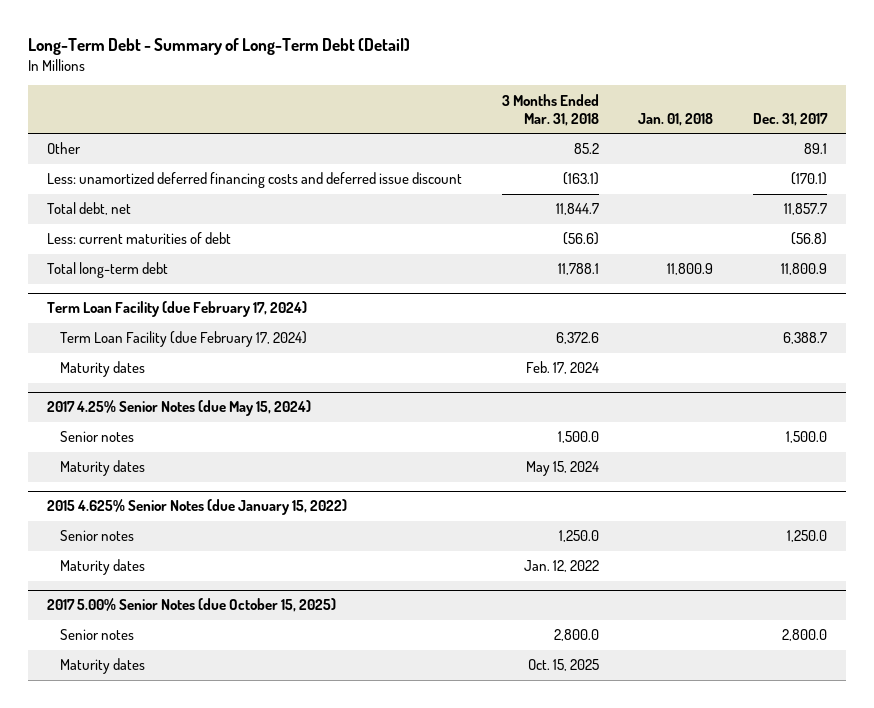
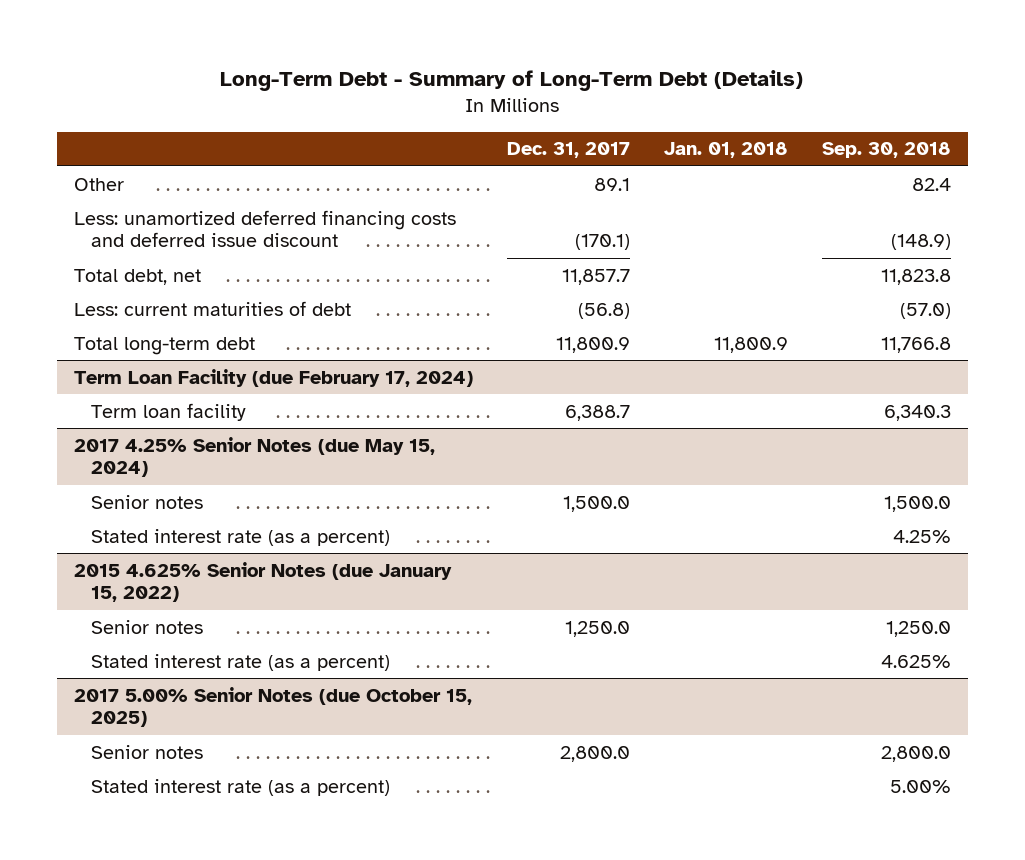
- Long-Term Debt - Summary of Long-Term Debt (Detail)
+ Long-Term Debt - Summary of Long-Term Debt (Details)
- | 3 Months Ended Mar. 31, 2018 | Jan. 01, 2018 | Dec. 31, 2017
+ | Dec. 31, 2017 | Jan. 01, 2018 | Sep. 30, 2018
@ Term Loan Facility (due February 17, 2024)
- Term Loan Facility (due February 17, 2024) | 6,372.6 | | 6,388.7
- Maturity dates | Feb. 17, 2024 | |
+ Term loan facility | 6,388.7 | | 6,340.3
@ 2017 4.25% Senior Notes (due May 15, 2024)
- Maturity dates | May 15, 2024 | |
+ Stated interest rate (as a percent) | | | 4.25%
@ 2015 4.625% Senior Notes (due January 15, 2022)
- Maturity dates | Jan. 12, 2022 | |
+ Stated interest rate (as a percent) | | | 4.625%
@ 2017 5.00% Senior Notes (due October 15, 2025)
- Maturity dates | Oct. 15, 2025 | |
+ Stated interest rate (as a percent) | | | 5.00%

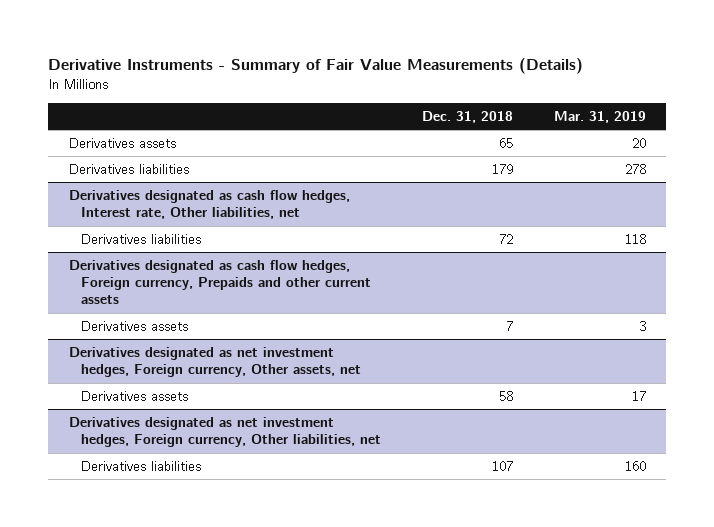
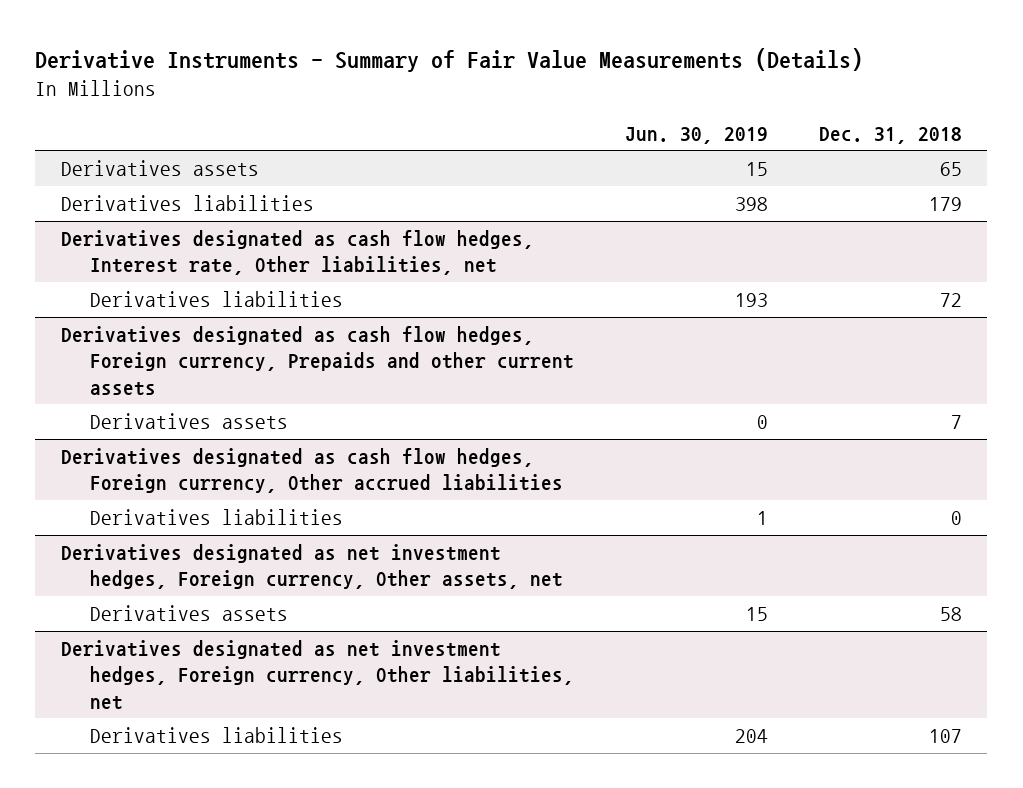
- | Dec. 31, 2018 | Mar. 31, 2019
+ | Jun. 30, 2019 | Dec. 31, 2018
+ Derivatives designated as cash flow hedges, Foreign currency, Other accrued liabilities
+ Derivatives liabilities | 1 | 0

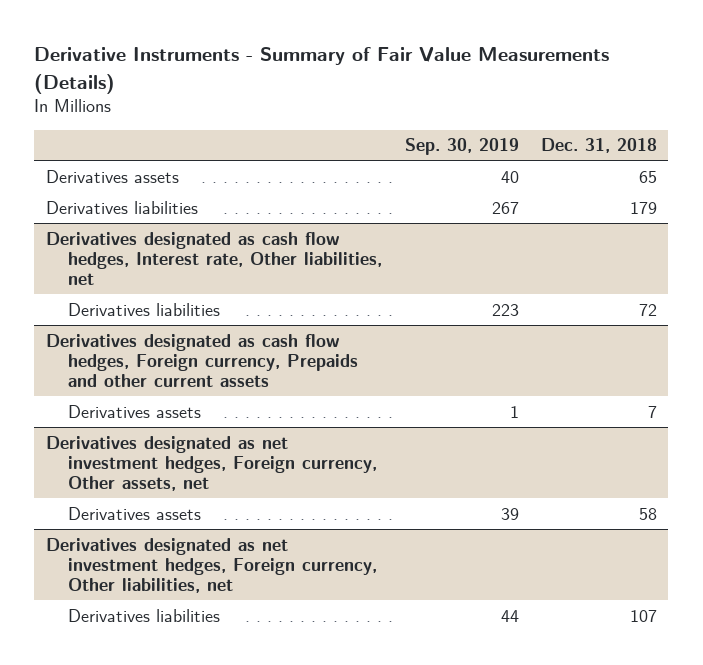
- | Jun. 30, 2019 | Dec. 31, 2018
+ | Sep. 30, 2019 | Dec. 31, 2018
- Derivatives designated as cash flow hedges, Foreign currency, Other accrued liabilities
- Derivatives liabilities | 1 | 0

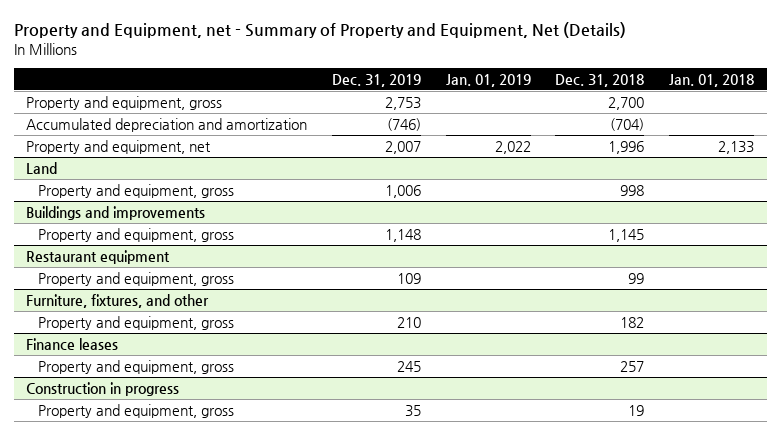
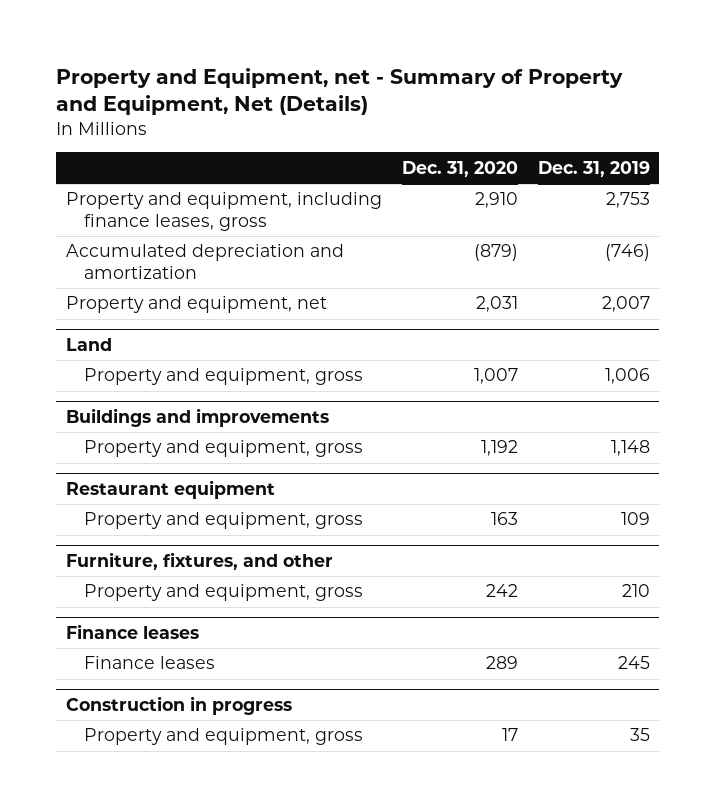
- | Dec. 31, 2019 | Jan. 01, 2019 | Dec. 31, 2018 | Jan. 01, 2018
+ | Dec. 31, 2020 | Dec. 31, 2019
- Property and equipment, gross | 2,753 | | 2,700 |
+ Property and equipment, including finance leases, gross | 2,910 | 2,753
@ Finance leases
- Property and equipment, gross | 245 | | 257 |
+ Finance leases | 289 | 245

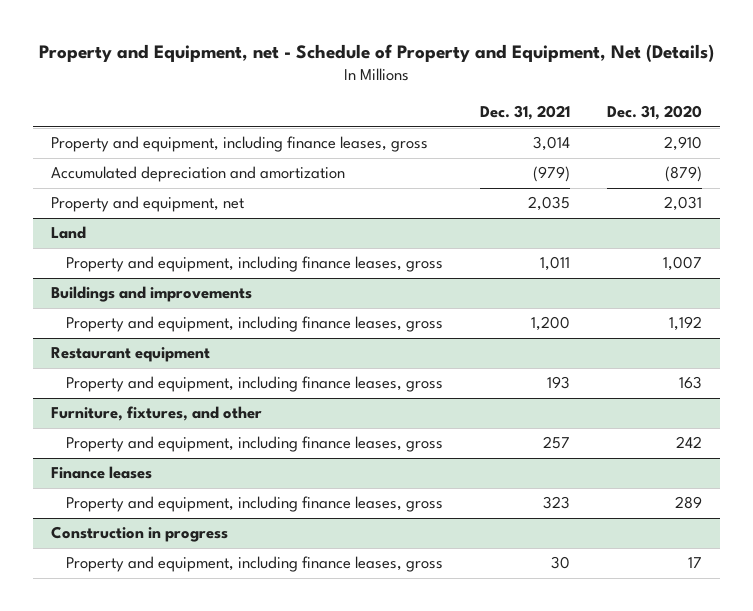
- Property and Equipment, net - Summary of Property and Equipment, Net (Details)
+ Property and Equipment, net - Schedule of Property and Equipment, Net (Details)
- | Dec. 31, 2020 | Dec. 31, 2019
+ | Dec. 31, 2021 | Dec. 31, 2020
@ Land
- Property and equipment, gross | 1,007 | 1,006
+ Property and equipment, including finance leases, gross | 1,011 | 1,007
@ Buildings and improvements
- Property and equipment, gross | 1,192 | 1,148
+ Property and equipment, including finance leases, gross | 1,200 | 1,192
@ Restaurant equipment
- Property and equipment, gross | 163 | 109
+ Property and equipment, including finance leases, gross | 193 | 163
@ Furniture, fixtures, and other
- Property and equipment, gross | 242 | 210
+ Property and equipment, including finance leases, gross | 257 | 242
@ Finance leases
- Finance leases | 289 | 245
+ Property and equipment, including finance leases, gross | 323 | 289
@ Construction in progress
- Property and equipment, gross | 17 | 35
+ Property and equipment, including finance leases, gross | 30 | 17

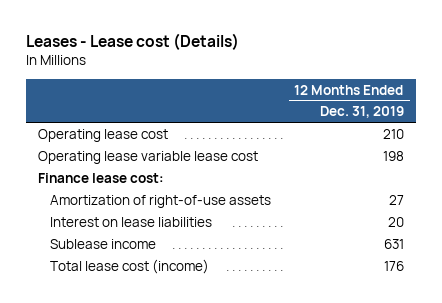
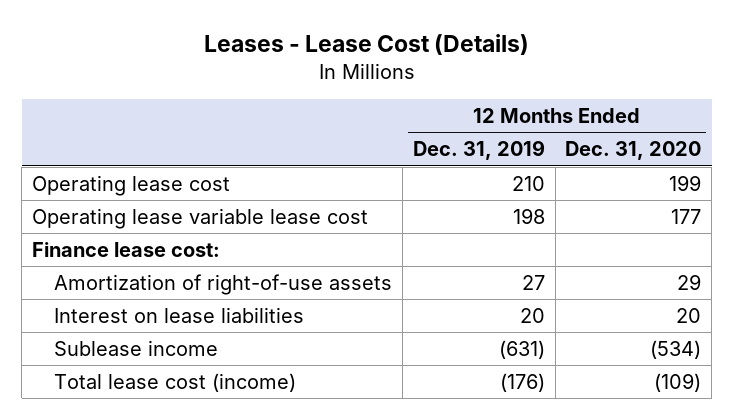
- Leases - Lease cost (Details)
+ Leases - Lease Cost (Details)
- | 12 Months Ended Dec. 31, 2019
+ | 12 Months Ended Dec. 31, 2019 | 12 Months Ended Dec. 31, 2020
- Sublease income | 631
- Total lease cost (income) | 176
+ Sublease income | (631) | (534)
+ Total lease cost (income) | (176) | (109)

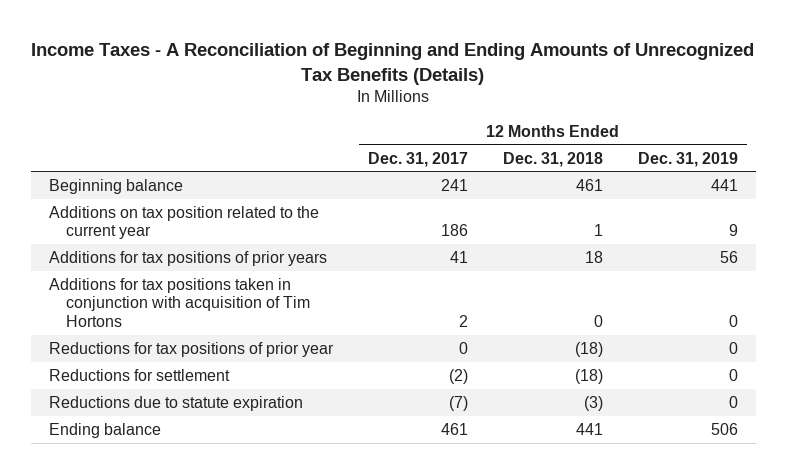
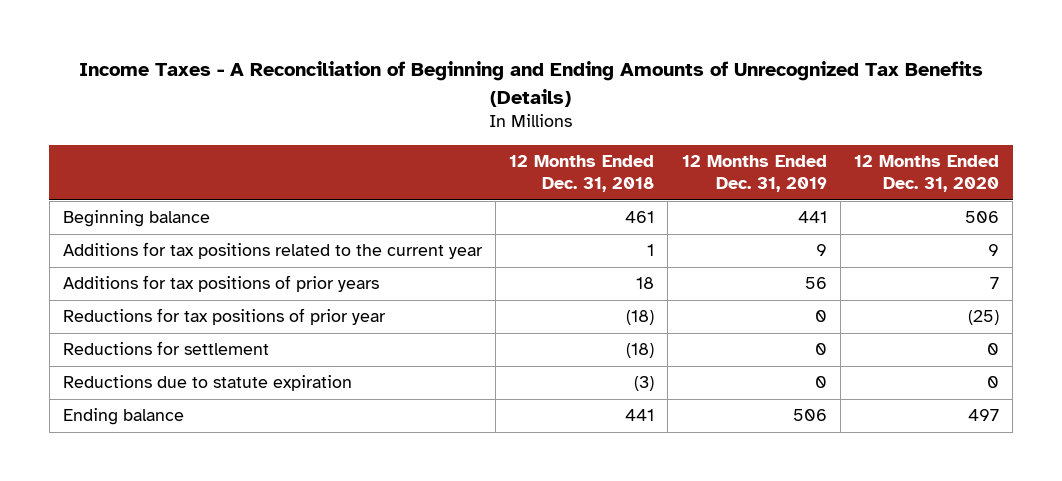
- | 12 Months Ended Dec. 31, 2017 | 12 Months Ended Dec. 31, 2018 | 12 Months Ended Dec. 31, 2019
+ | 12 Months Ended Dec. 31, 2018 | 12 Months Ended Dec. 31, 2019 | 12 Months Ended Dec. 31, 2020
- Additions on tax position related to the current year | 186 | 1 | 9
+ Additions for tax positions related to the current year | 1 | 9 | 9
- Additions for tax positions taken in conjunction with acquisition of Tim Hortons | 2 | 0 | 0

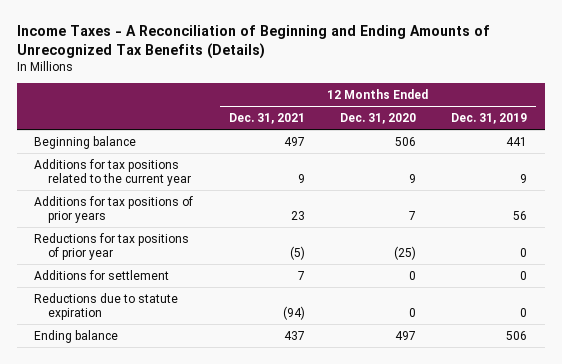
- | 12 Months Ended Dec. 31, 2018 | 12 Months Ended Dec. 31, 2019 | 12 Months Ended Dec. 31, 2020
+ | 12 Months Ended Dec. 31, 2021 | 12 Months Ended Dec. 31, 2020 | 12 Months Ended Dec. 31, 2019
- Reductions for settlement | (18) | 0 | 0
+ Additions for settlement | 7 | 0 | 0

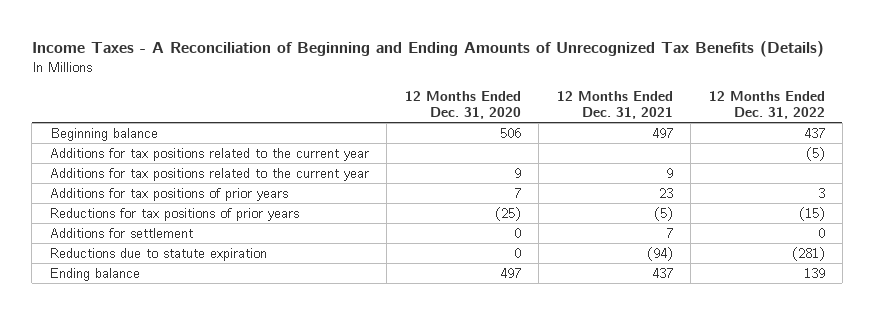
- | 12 Months Ended Dec. 31, 2021 | 12 Months Ended Dec. 31, 2020 | 12 Months Ended Dec. 31, 2019
+ | 12 Months Ended Dec. 31, 2020 | 12 Months Ended Dec. 31, 2021 | 12 Months Ended Dec. 31, 2022
+ Additions for tax positions related to the current year | | | (5)
- Reductions for tax positions of prior year | (5) | (25) | 0
+ Reductions for tax positions of prior years | (25) | (5) | (15)

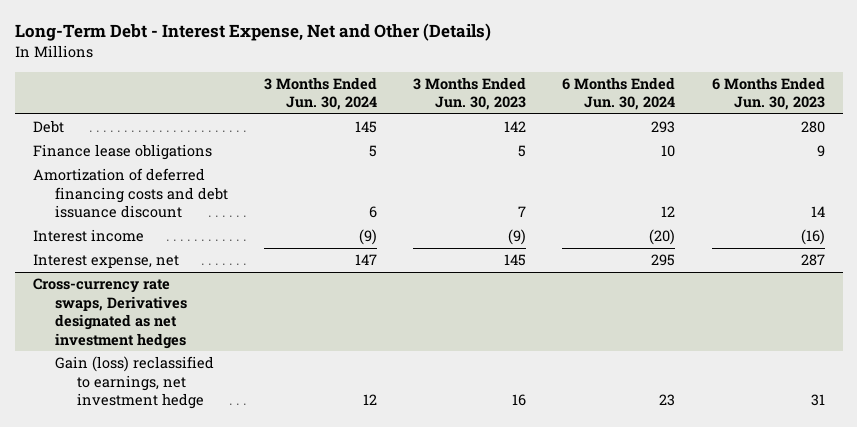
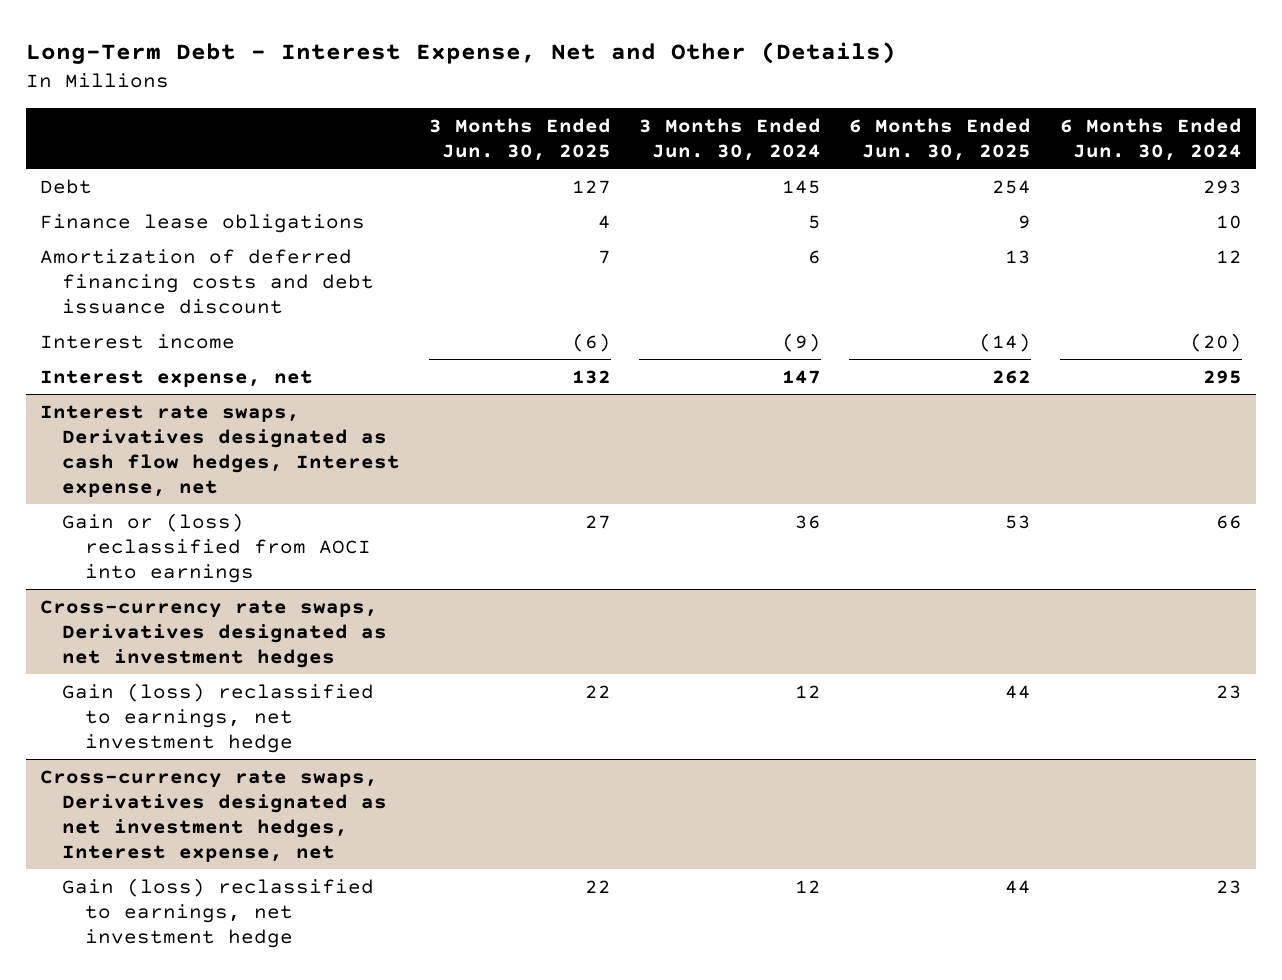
- | 3 Months Ended Jun. 30, 2024 | 3 Months Ended Jun. 30, 2023 | 6 Months Ended Jun. 30, 2024 | 6 Months Ended Jun. 30, 2023
+ | 3 Months Ended Jun. 30, 2025 | 3 Months Ended Jun. 30, 2024 | 6 Months Ended Jun. 30, 2025 | 6 Months Ended Jun. 30, 2024
+ Interest rate swaps, Derivatives designated as cash flow hedges, Interest expense, net
+ Gain or (loss) reclassified from AOCI into earnings | 27 | 36 | 53 | 66
+ Cross-currency rate swaps, Derivatives designated as net investment hedges, Interest expense, net
+ Gain (loss) reclassified to earnings, net investment hedge | 22 | 12 | 44 | 23

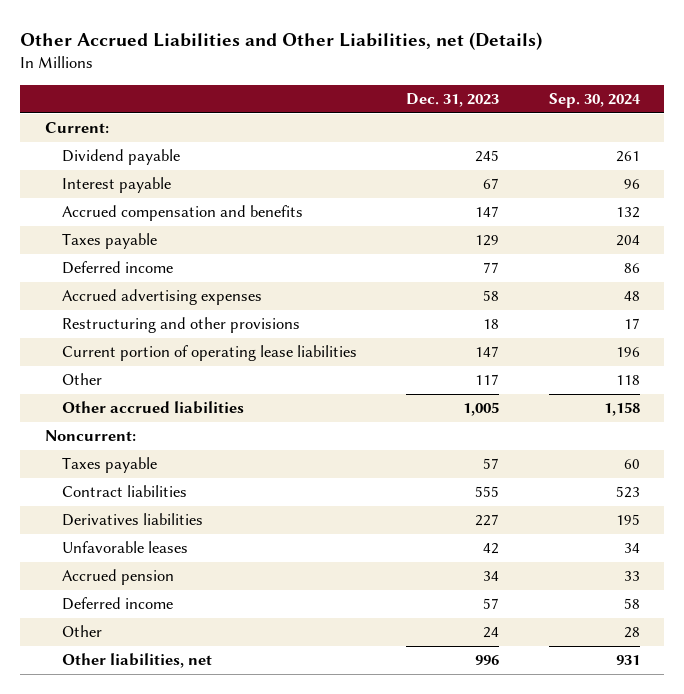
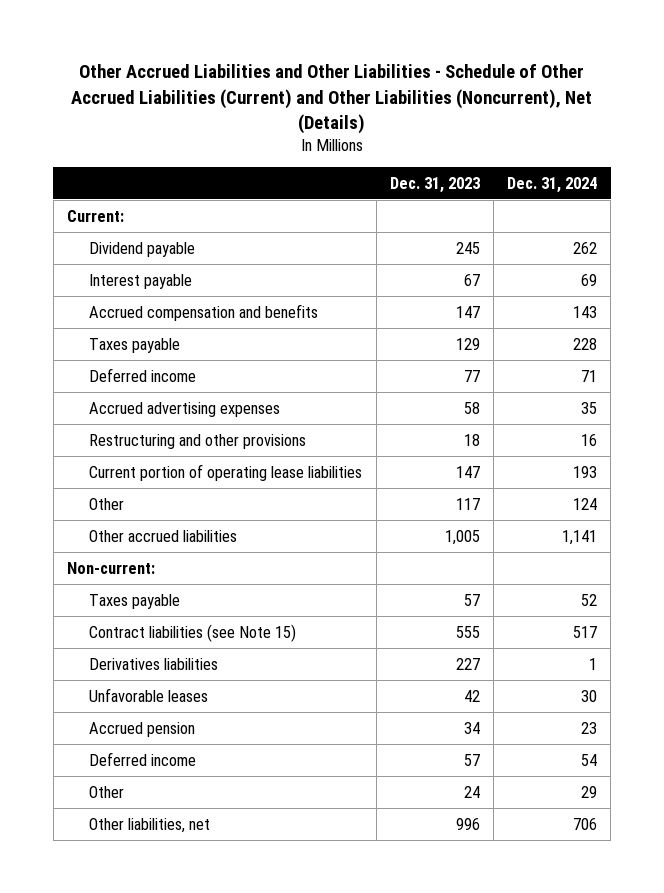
- Other Accrued Liabilities and Other Liabilities, net (Details)
+ Other Accrued Liabilities and Other Liabilities - Schedule of Other Accrued Liabilities (Current) and Other Liabilities (Noncurrent), Net (Details)
- | Dec. 31, 2023 | Sep. 30, 2024
+ | Dec. 31, 2023 | Dec. 31, 2024
- Noncurrent:
+ Non-current:
- Contract liabilities | 555 | 523
+ Contract liabilities (see Note 15) | 555 | 517

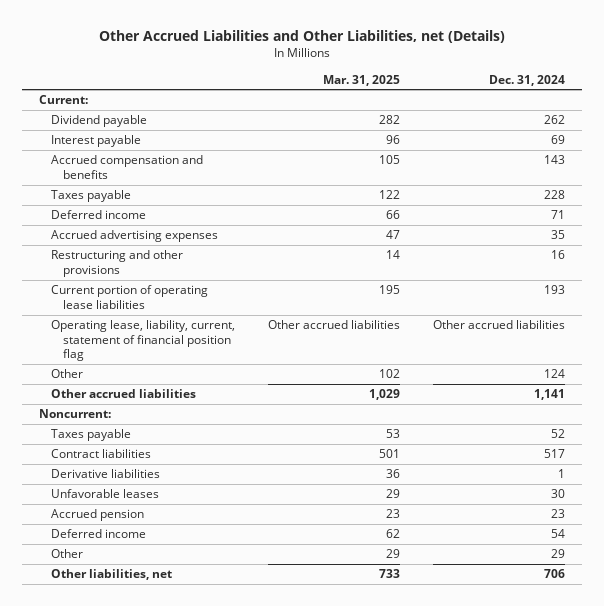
- Other Accrued Liabilities and Other Liabilities - Schedule of Other Accrued Liabilities (Current) and Other Liabilities (Noncurrent), Net (Details)
+ Other Accrued Liabilities and Other Liabilities, net (Details)
- | Dec. 31, 2023 | Dec. 31, 2024
+ | Mar. 31, 2025 | Dec. 31, 2024
+ Operating lease, liability, current, statement of financial position flag | Other accrued liabilities | Other accrued liabilities
- Non-current:
+ Noncurrent:
- Contract liabilities (see Note 15) | 555 | 517
- Derivatives liabilities | 227 | 1
+ Contract liabilities | 501 | 517
+ Derivative liabilities | 36 | 1

